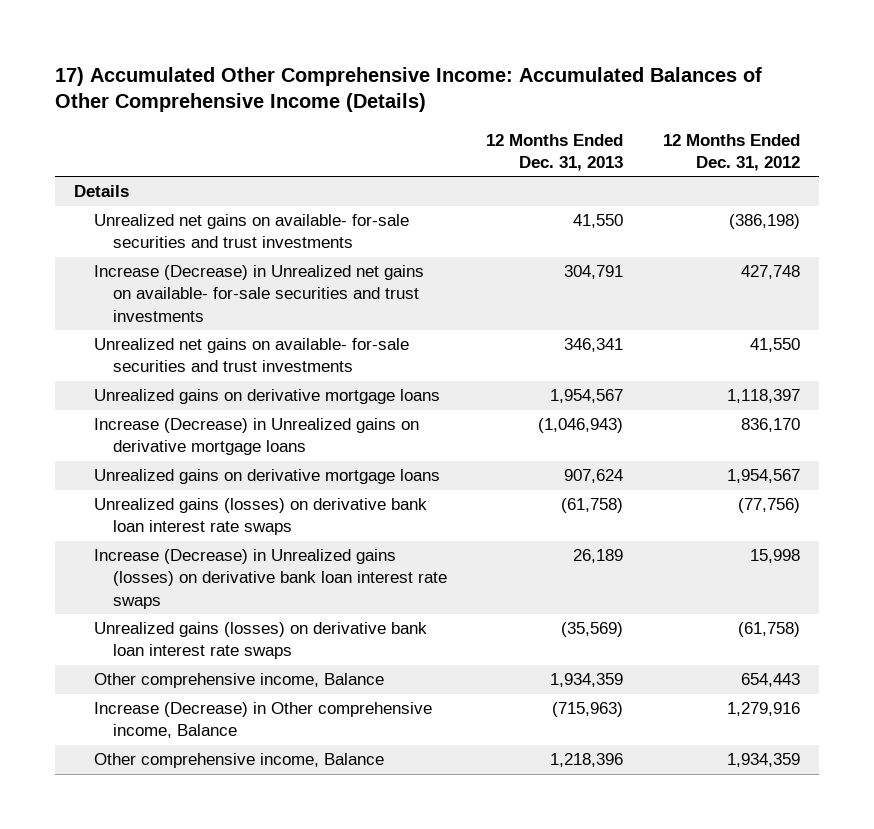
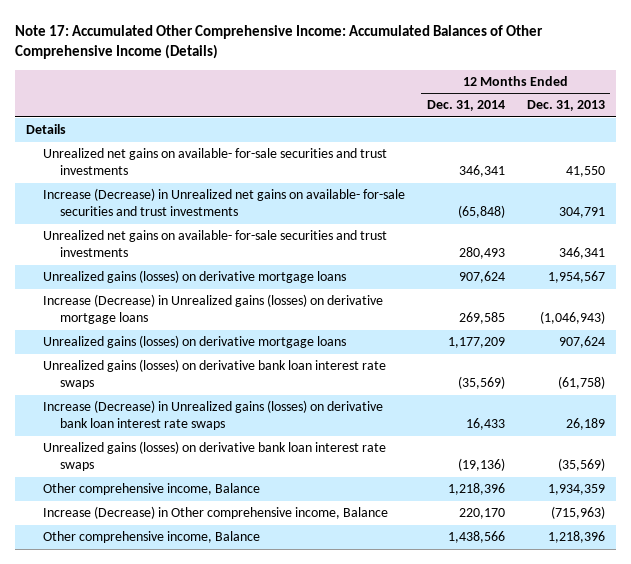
- 17) Accumulated Other Comprehensive Income: Accumulated Balances of Other Comprehensive Income (Details)
+ Note 17: Accumulated Other Comprehensive Income: Accumulated Balances of Other Comprehensive Income (Details)
- | 12 Months Ended Dec. 31, 2013 | 12 Months Ended Dec. 31, 2012
+ | 12 Months Ended Dec. 31, 2014 | 12 Months Ended Dec. 31, 2013
- Unrealized gains on derivative mortgage loans | 1,954,567 | 1,118,397
- Increase (Decrease) in Unrealized gains on derivative mortgage loans | (1,046,943) | 836,170
- Unrealized gains on derivative mortgage loans | 907,624 | 1,954,567
+ Unrealized gains (losses) on derivative mortgage loans | 907,624 | 1,954,567
+ Increase (Decrease) in Unrealized gains (losses) on derivative mortgage loans | 269,585 | (1,046,943)
+ Unrealized gains (losses) on derivative mortgage loans | 1,177,209 | 907,624

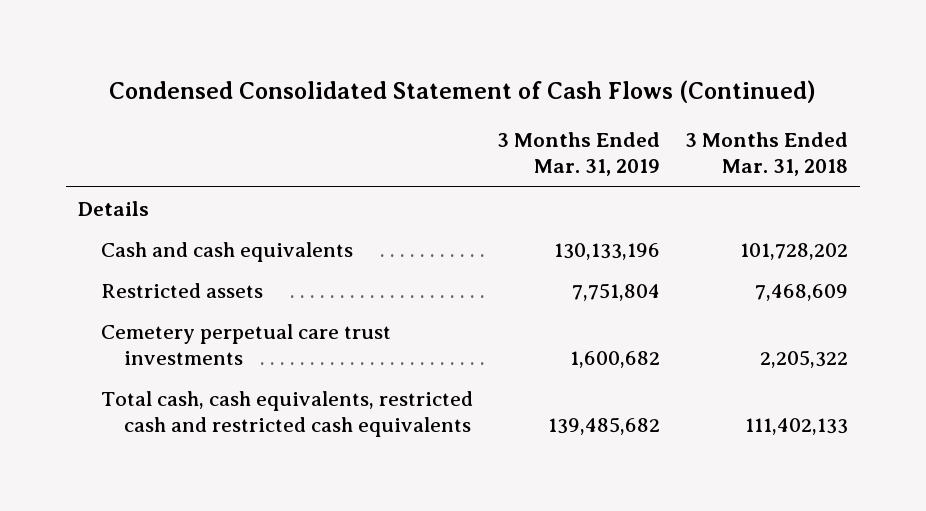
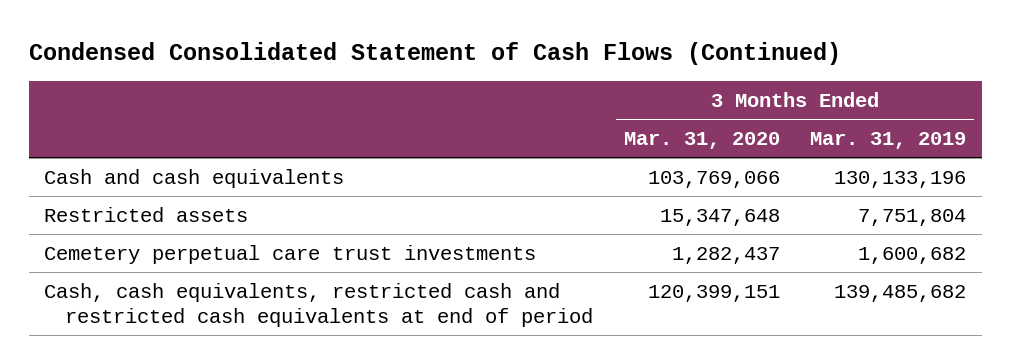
- | 3 Months Ended Mar. 31, 2019 | 3 Months Ended Mar. 31, 2018
+ | 3 Months Ended Mar. 31, 2020 | 3 Months Ended Mar. 31, 2019
- Details
- Total cash, cash equivalents, restricted cash and restricted cash equivalents | 139,485,682 | 111,402,133
+ Cash, cash equivalents, restricted cash and restricted cash equivalents at end of period | 120,399,151 | 139,485,682

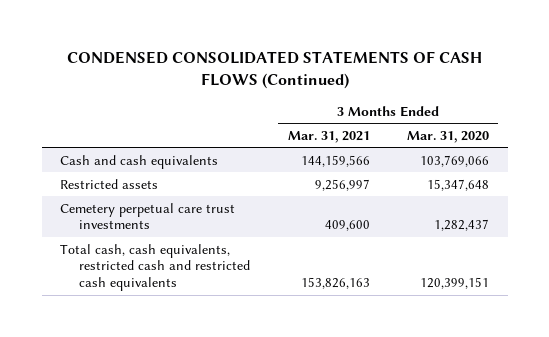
- Condensed Consolidated Statement of Cash Flows (Continued)
+ CONDENSED CONSOLIDATED STATEMENTS OF CASH FLOWS (Continued)
- | 3 Months Ended Mar. 31, 2020 | 3 Months Ended Mar. 31, 2019
+ | 3 Months Ended Mar. 31, 2021 | 3 Months Ended Mar. 31, 2020
- Cash, cash equivalents, restricted cash and restricted cash equivalents at end of period | 120,399,151 | 139,485,682
+ Total cash, cash equivalents, restricted cash and restricted cash equivalents | 153,826,163 | 120,399,151

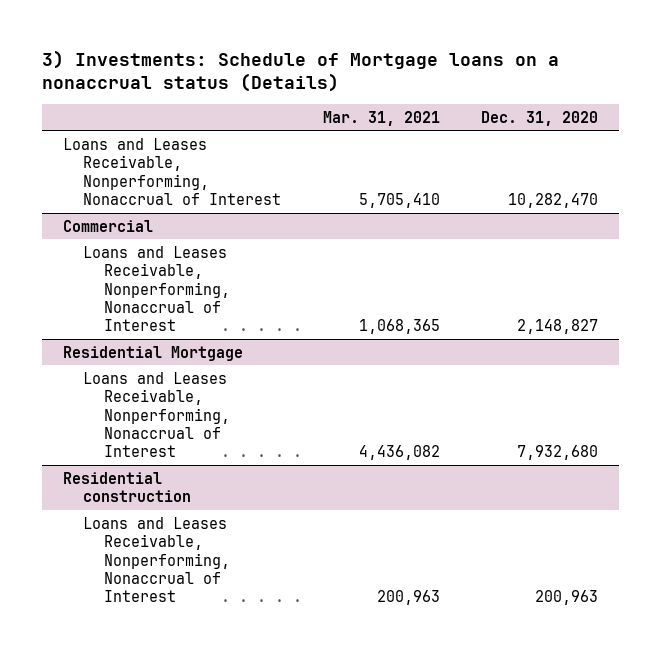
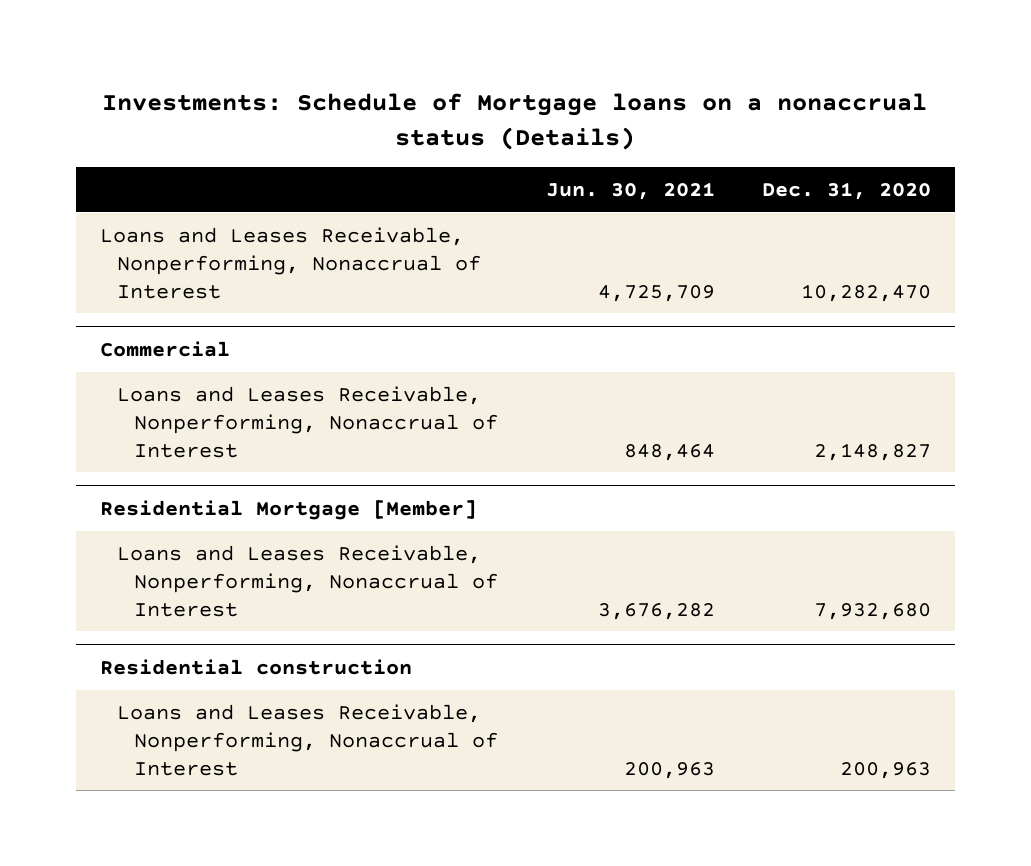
- 3) Investments: Schedule of Mortgage loans on a nonaccrual status (Details)
+ Investments: Schedule of Mortgage loans on a nonaccrual status (Details)
- | Mar. 31, 2021 | Dec. 31, 2020
+ | Jun. 30, 2021 | Dec. 31, 2020
- Residential Mortgage
+ Residential Mortgage [Member]

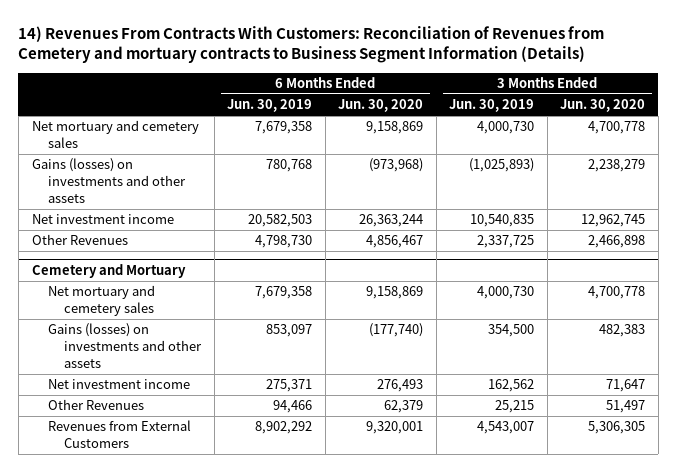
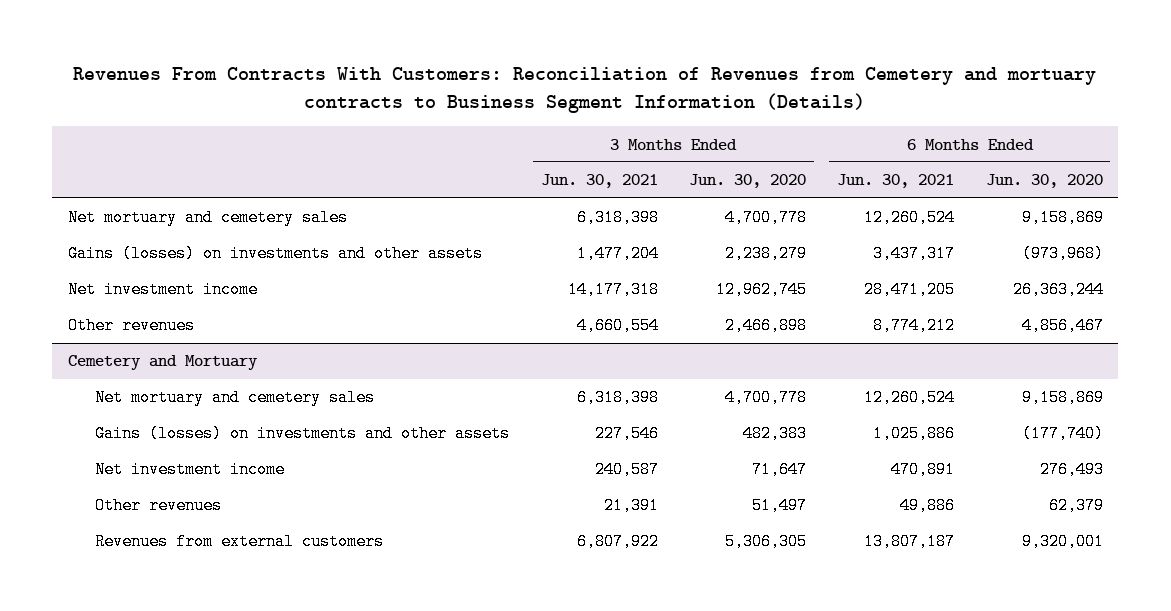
- 14) Revenues From Contracts With Customers: Reconciliation of Revenues from Cemetery and mortuary contracts to Business Segment Information (Details)
+ Revenues From Contracts With Customers: Reconciliation of Revenues from Cemetery and mortuary contracts to Business Segment Information (Details)
- | 6 Months Ended Jun. 30, 2019 | 6 Months Ended Jun. 30, 2020 | 3 Months Ended Jun. 30, 2019 | 3 Months Ended Jun. 30, 2020
+ | 3 Months Ended Jun. 30, 2021 | 3 Months Ended Jun. 30, 2020 | 6 Months Ended Jun. 30, 2021 | 6 Months Ended Jun. 30, 2020
- Other Revenues | 4,798,730 | 4,856,467 | 2,337,725 | 2,466,898
+ Other revenues | 4,660,554 | 2,466,898 | 8,774,212 | 4,856,467
@ Cemetery and Mortuary
- Other Revenues | 94,466 | 62,379 | 25,215 | 51,497
- Revenues from External Customers | 8,902,292 | 9,320,001 | 4,543,007 | 5,306,305
+ Other revenues | 21,391 | 51,497 | 49,886 | 62,379
+ Revenues from external customers | 6,807,922 | 5,306,305 | 13,807,187 | 9,320,001

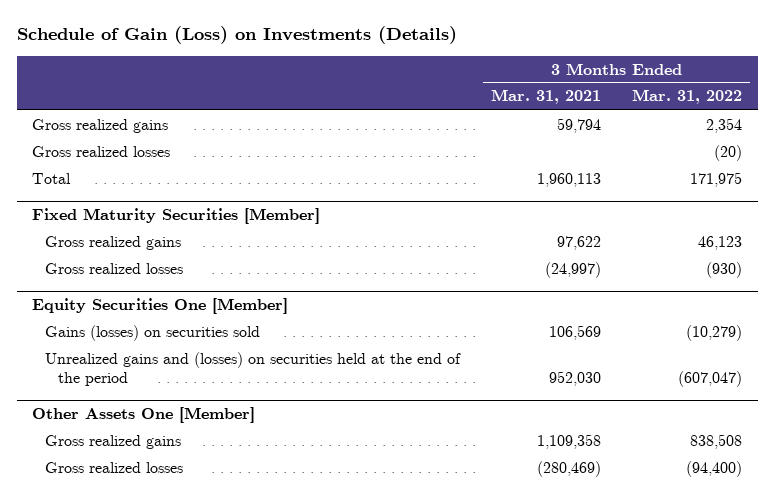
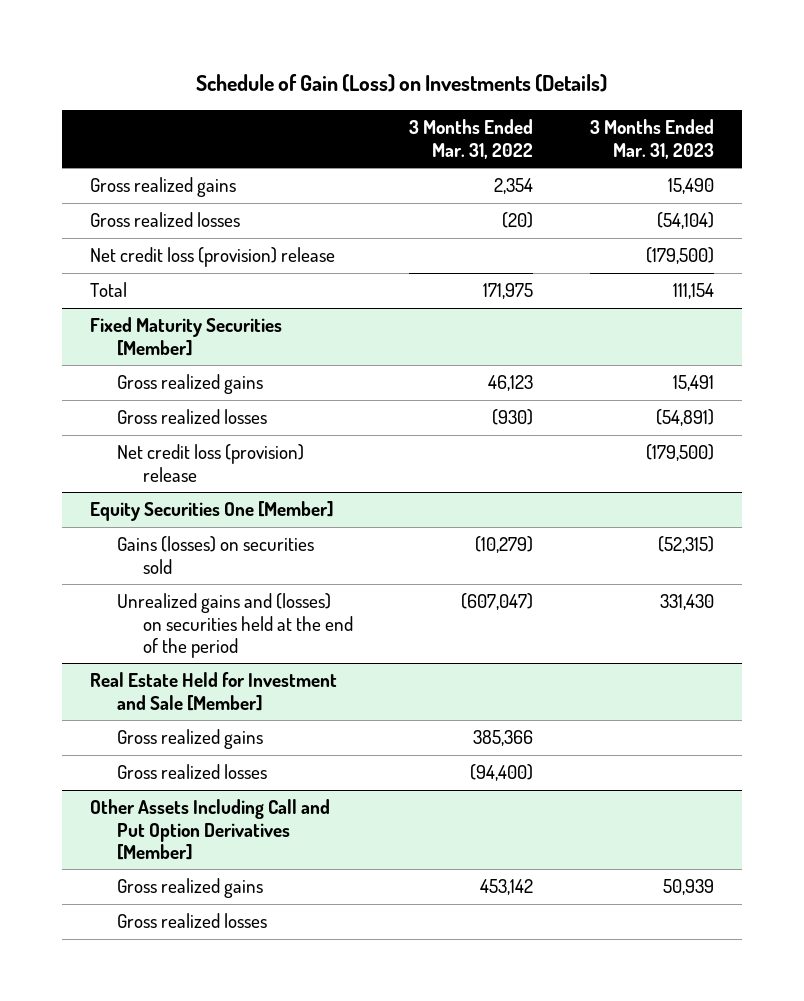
- | 3 Months Ended Mar. 31, 2021 | 3 Months Ended Mar. 31, 2022
+ | 3 Months Ended Mar. 31, 2022 | 3 Months Ended Mar. 31, 2023
+ Net credit loss (provision) release | | (179,500)
@ Fixed Maturity Securities [Member]
+ Net credit loss (provision) release | | (179,500)
- Other Assets One [Member]
- Gross realized gains | 1,109,358 | 838,508
+ Real Estate Held for Investment and Sale [Member]
+ Gross realized gains | 385,366 |
+ Other Assets Including Call and Put Option Derivatives [Member]
+ Gross realized gains | 453,142 | 50,939
+ Gross realized losses

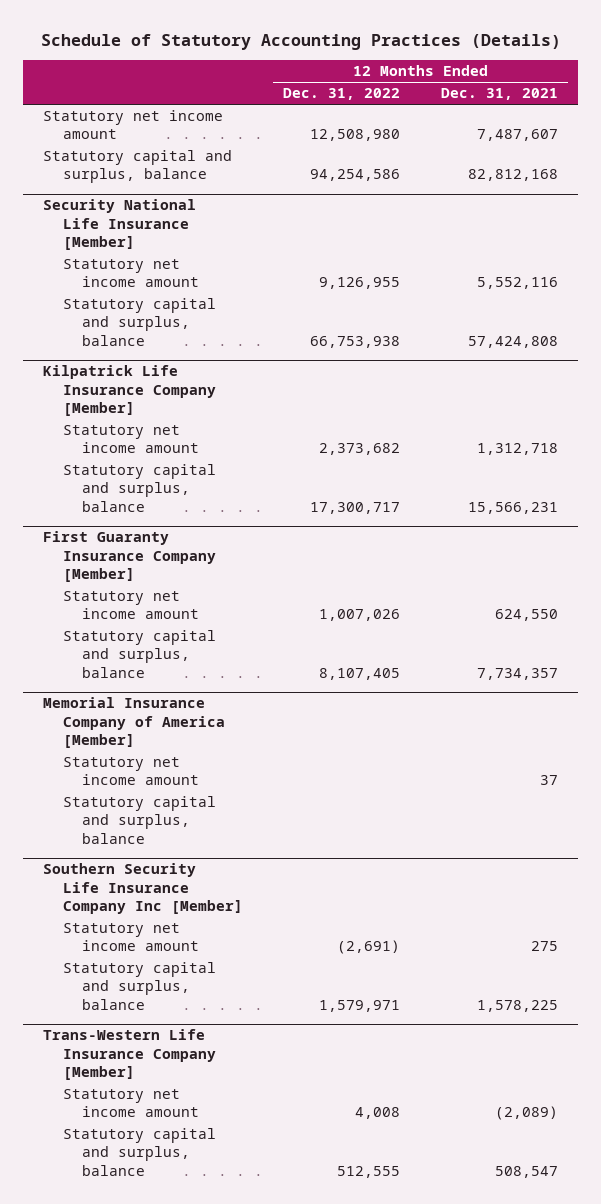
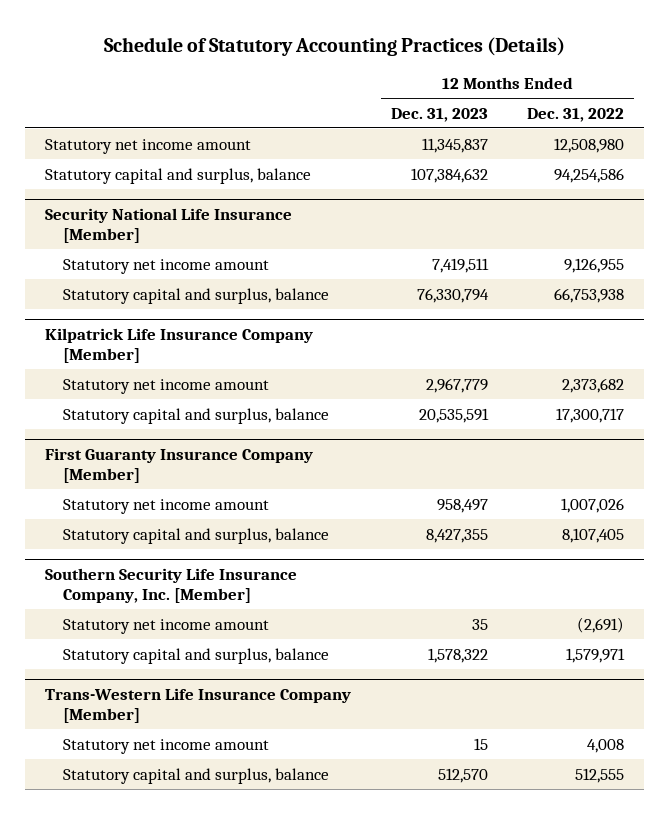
- | 12 Months Ended Dec. 31, 2022 | 12 Months Ended Dec. 31, 2021
+ | 12 Months Ended Dec. 31, 2023 | 12 Months Ended Dec. 31, 2022
- Memorial Insurance Company of America [Member]
- Statutory net income amount | | 37
- Statutory capital and surplus, balance
- Southern Security Life Insurance Company Inc [Member]
+ Southern Security Life Insurance Company, Inc. [Member]

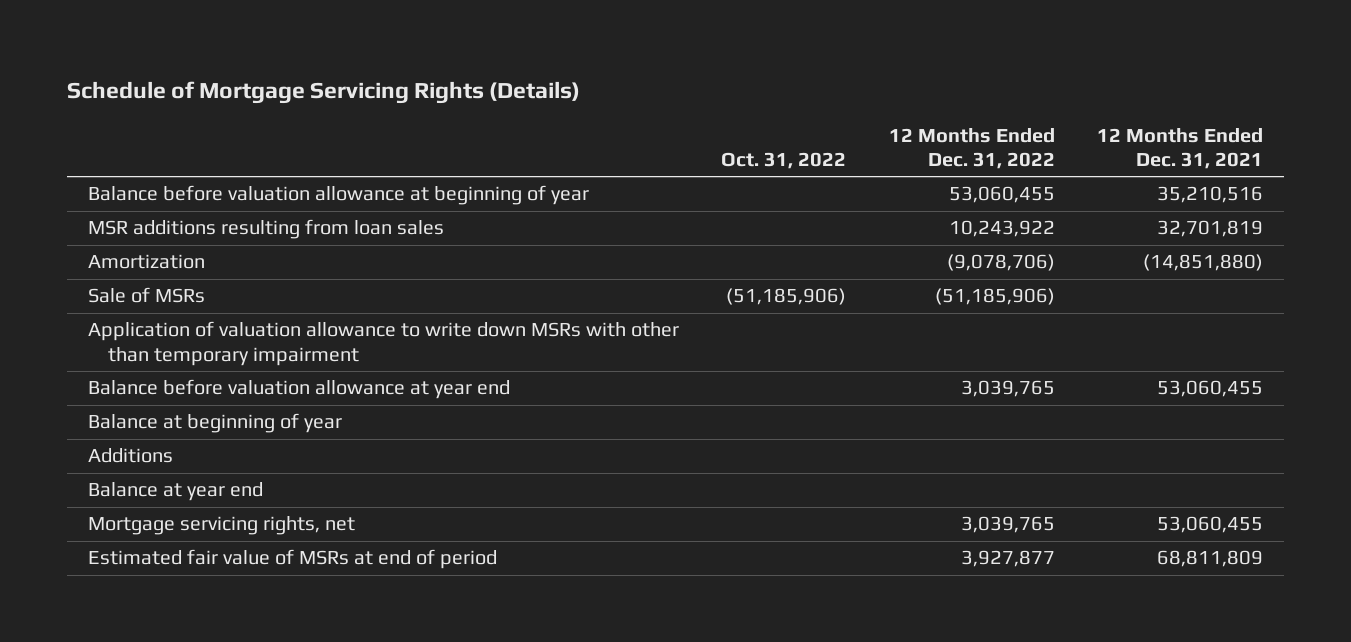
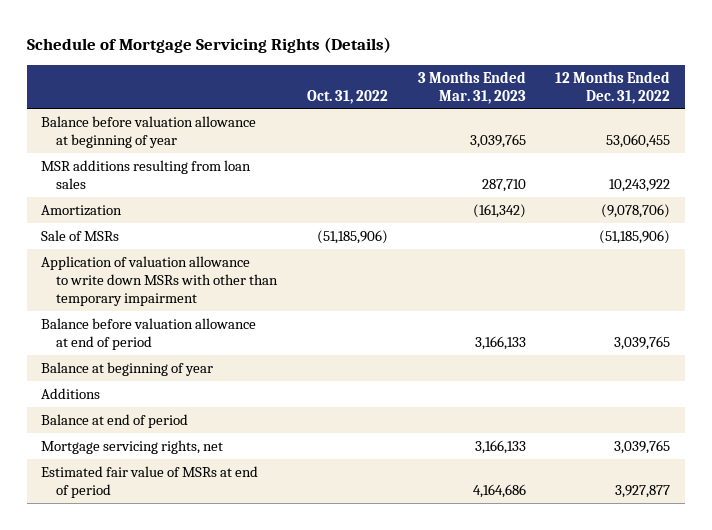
- | Oct. 31, 2022 | 12 Months Ended Dec. 31, 2022 | 12 Months Ended Dec. 31, 2021
+ | Oct. 31, 2022 | 3 Months Ended Mar. 31, 2023 | 12 Months Ended Dec. 31, 2022
- Balance before valuation allowance at year end | | 3,039,765 | 53,060,455
+ Balance before valuation allowance at end of period | | 3,166,133 | 3,039,765
- Balance at year end
+ Balance at end of period

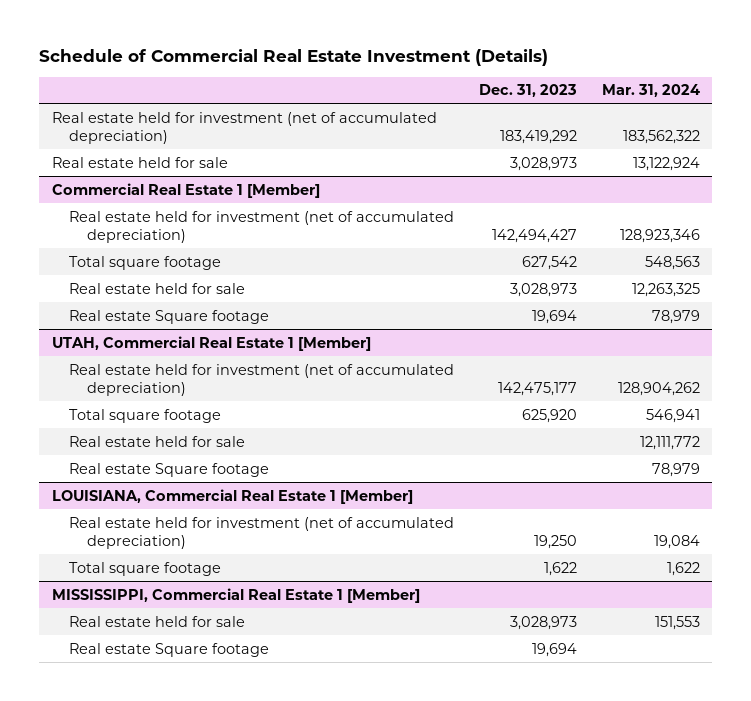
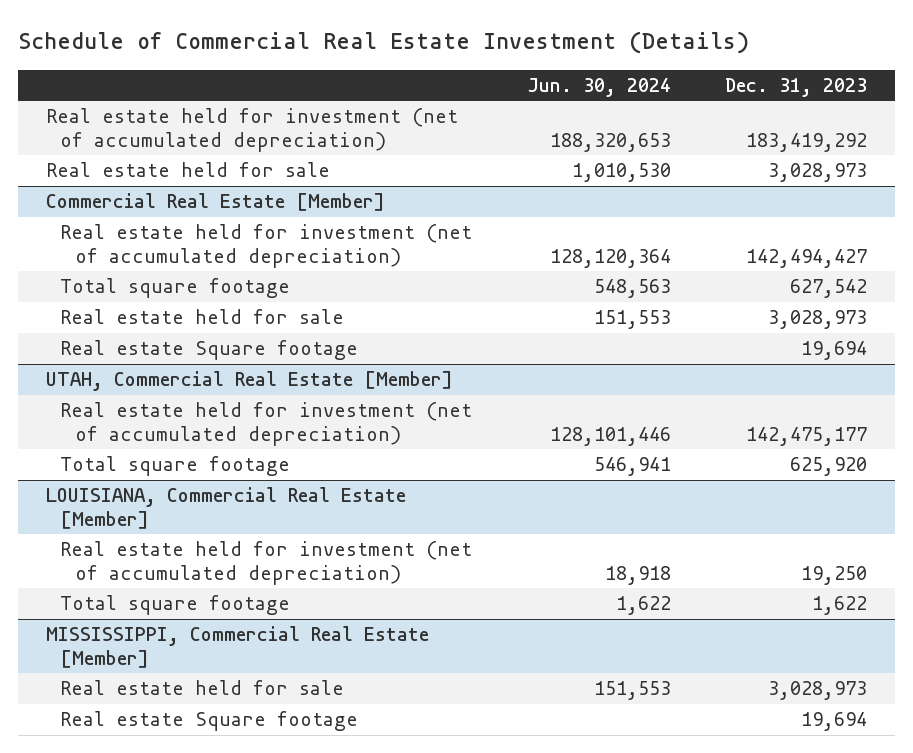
- | Dec. 31, 2023 | Mar. 31, 2024
+ | Jun. 30, 2024 | Dec. 31, 2023
- Commercial Real Estate 1 [Member]
+ Commercial Real Estate [Member]
- UTAH, Commercial Real Estate 1 [Member]
+ UTAH, Commercial Real Estate [Member]
- Real estate held for sale | | 12,111,772
- Real estate Square footage | | 78,979
- LOUISIANA, Commercial Real Estate 1 [Member]
+ LOUISIANA, Commercial Real Estate [Member]
- MISSISSIPPI, Commercial Real Estate 1 [Member]
+ MISSISSIPPI, Commercial Real Estate [Member]

